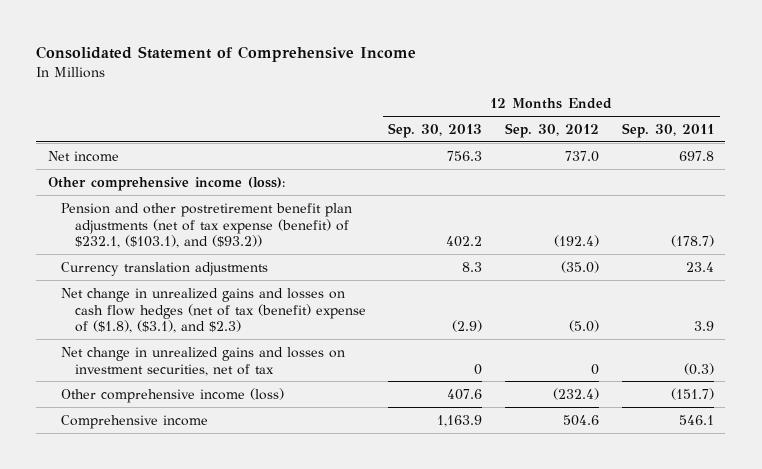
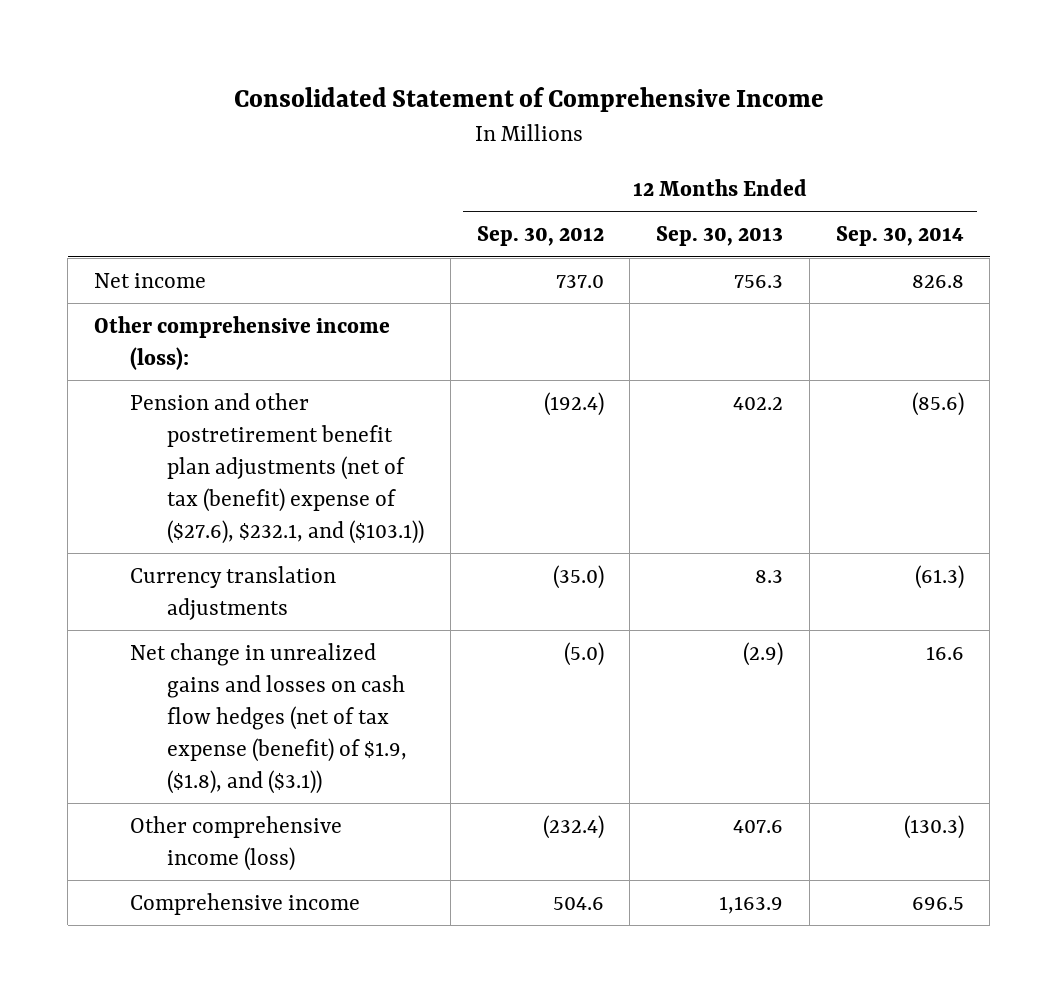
- | 12 Months Ended Sep. 30, 2013 | 12 Months Ended Sep. 30, 2012 | 12 Months Ended Sep. 30, 2011
+ | 12 Months Ended Sep. 30, 2012 | 12 Months Ended Sep. 30, 2013 | 12 Months Ended Sep. 30, 2014
- Pension and other postretirement benefit plan adjustments (net of tax expense (benefit) of $232.1, ($103.1), and ($93.2)) | 402.2 | (192.4) | (178.7)
+ Pension and other postretirement benefit plan adjustments (net of tax (benefit) expense of ($27.6), $232.1, and ($103.1)) | (192.4) | 402.2 | (85.6)
- Net change in unrealized gains and losses on cash flow hedges (net of tax (benefit) expense of ($1.8), ($3.1), and $2.3) | (2.9) | (5.0) | 3.9
- Net change in unrealized gains and losses on investment securities, net of tax | 0 | 0 | (0.3)
+ Net change in unrealized gains and losses on cash flow hedges (net of tax expense (benefit) of $1.9, ($1.8), and ($3.1)) | (5.0) | (2.9) | 16.6

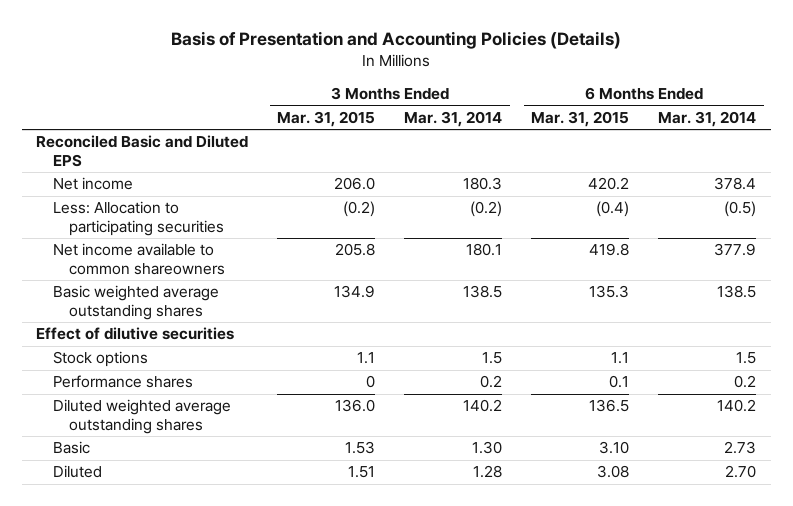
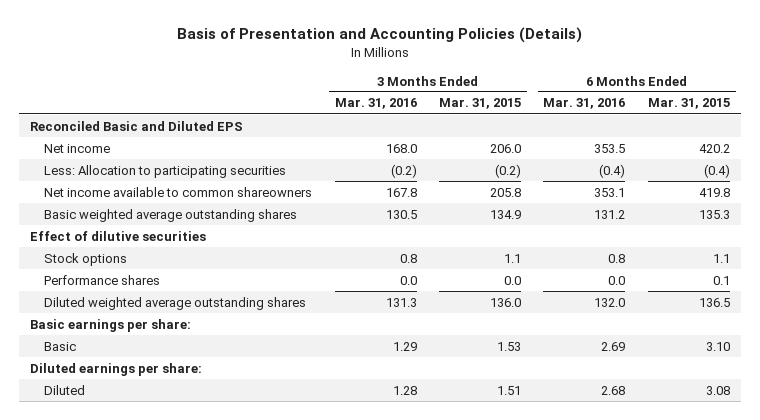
- | 3 Months Ended Mar. 31, 2015 | 3 Months Ended Mar. 31, 2014 | 6 Months Ended Mar. 31, 2015 | 6 Months Ended Mar. 31, 2014
+ | 3 Months Ended Mar. 31, 2016 | 3 Months Ended Mar. 31, 2015 | 6 Months Ended Mar. 31, 2016 | 6 Months Ended Mar. 31, 2015
- Performance shares | 0 | 0.2 | 0.1 | 0.2
+ Performance shares | 0.0 | 0.0 | 0.0 | 0.1
+ Basic earnings per share:
+ Diluted earnings per share:

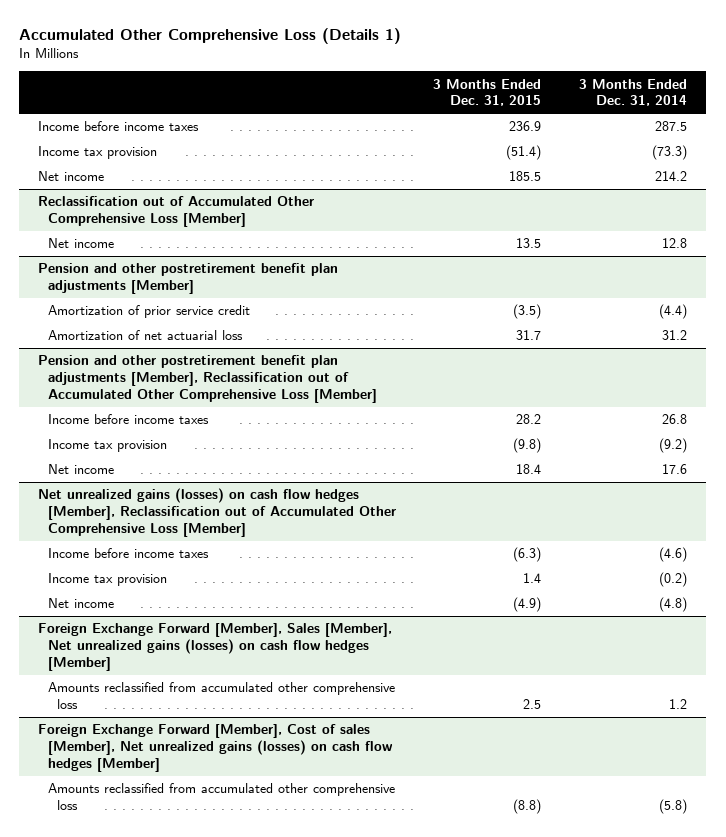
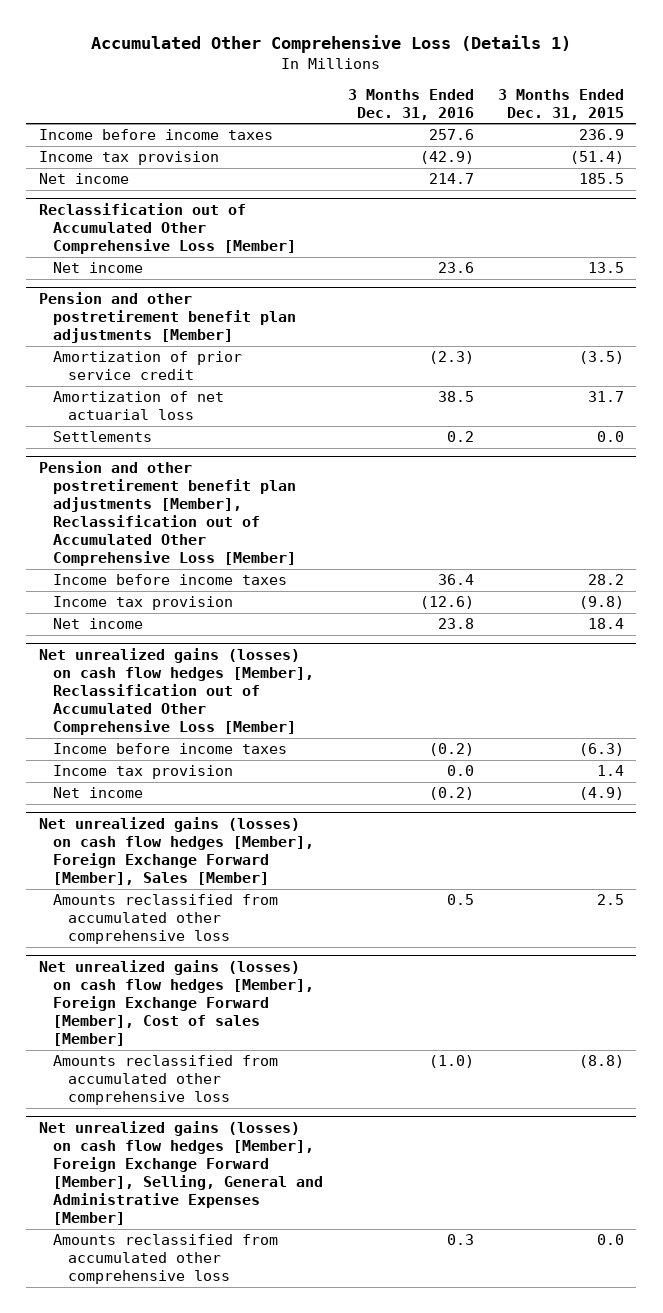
- | 3 Months Ended Dec. 31, 2015 | 3 Months Ended Dec. 31, 2014
+ | 3 Months Ended Dec. 31, 2016 | 3 Months Ended Dec. 31, 2015
@ Pension and other postretirement benefit plan adjustments [Member]
+ Settlements | 0.2 | 0.0
- Foreign Exchange Forward [Member], Sales [Member], Net unrealized gains (losses) on cash flow hedges [Member]
+ Net unrealized gains (losses) on cash flow hedges [Member], Foreign Exchange Forward [Member], Sales [Member]
- Foreign Exchange Forward [Member], Cost of sales [Member], Net unrealized gains (losses) on cash flow hedges [Member]
+ Net unrealized gains (losses) on cash flow hedges [Member], Foreign Exchange Forward [Member], Cost of sales [Member]
+ Net unrealized gains (losses) on cash flow hedges [Member], Foreign Exchange Forward [Member], Selling, General and Administrative Expenses [Member]
+ Amounts reclassified from accumulated other comprehensive loss | 0.3 | 0.0

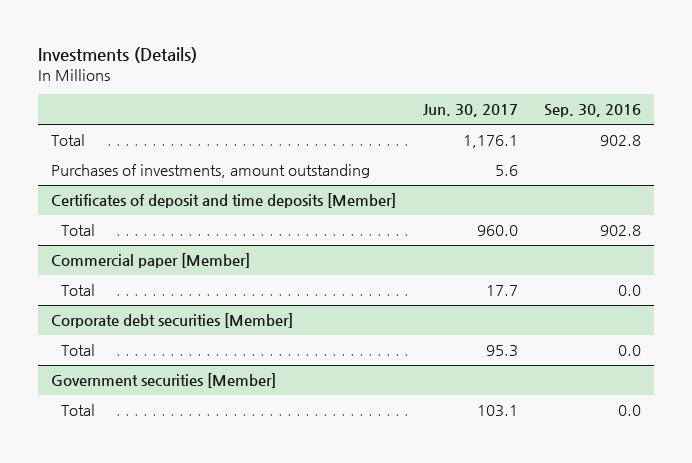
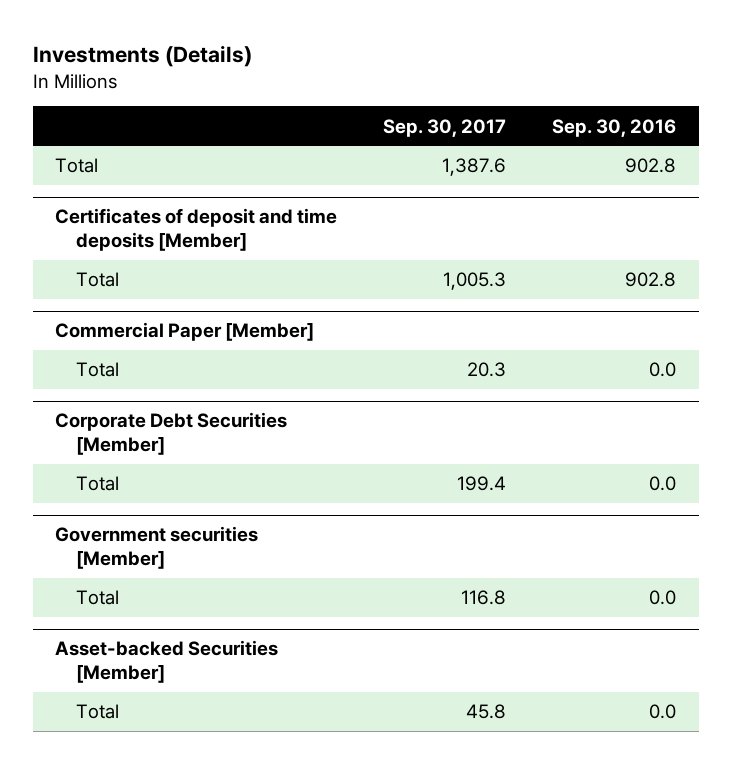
- | Jun. 30, 2017 | Sep. 30, 2016
+ | Sep. 30, 2017 | Sep. 30, 2016
- Purchases of investments, amount outstanding | 5.6 |
- Commercial paper [Member]
+ Commercial Paper [Member]
- Corporate debt securities [Member]
+ Corporate Debt Securities [Member]
+ Asset-backed Securities [Member]
+ Total | 45.8 | 0.0

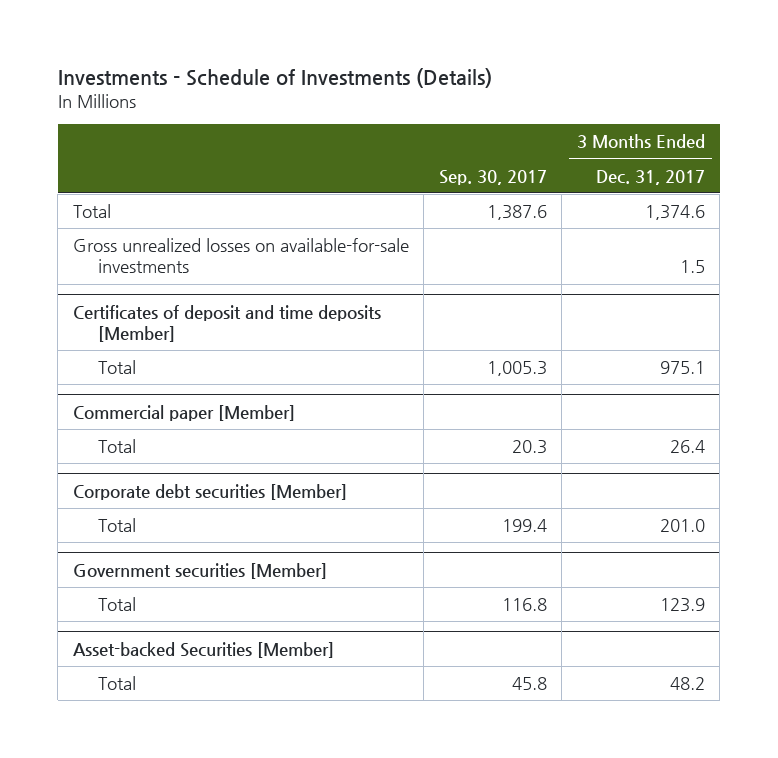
- Investments (Details)
+ Investments - Schedule of Investments (Details)
- | Sep. 30, 2017 | Sep. 30, 2016
+ | Sep. 30, 2017 | 3 Months Ended Dec. 31, 2017
+ Gross unrealized losses on available-for-sale investments | | 1.5
- Commercial Paper [Member]
+ Commercial paper [Member]
- Corporate Debt Securities [Member]
+ Corporate debt securities [Member]

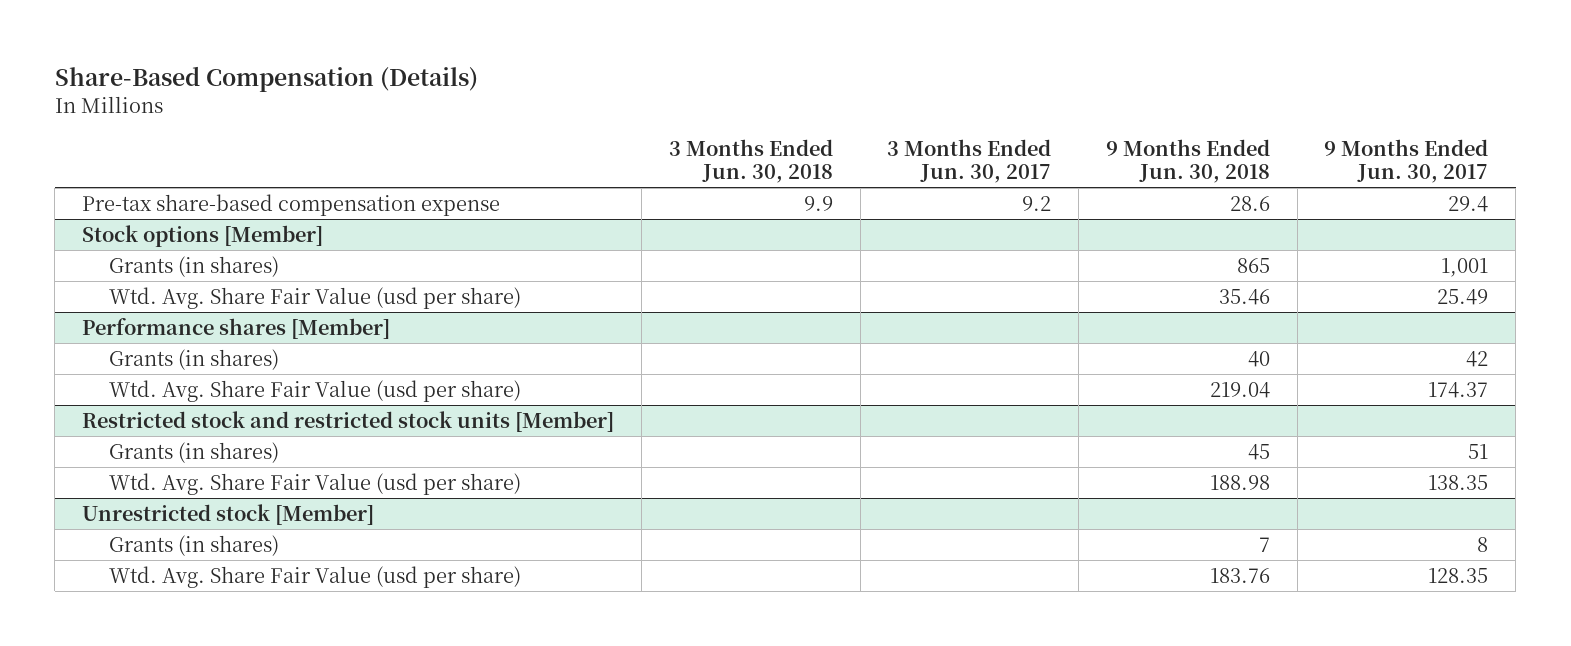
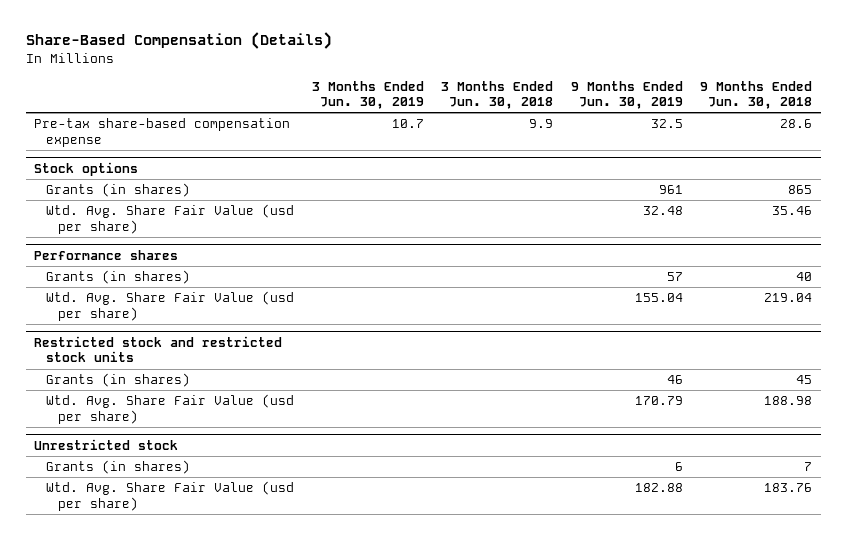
- | 3 Months Ended Jun. 30, 2018 | 3 Months Ended Jun. 30, 2017 | 9 Months Ended Jun. 30, 2018 | 9 Months Ended Jun. 30, 2017
+ | 3 Months Ended Jun. 30, 2019 | 3 Months Ended Jun. 30, 2018 | 9 Months Ended Jun. 30, 2019 | 9 Months Ended Jun. 30, 2018
- Stock options [Member]
+ Stock options
- Performance shares [Member]
+ Performance shares
- Restricted stock and restricted stock units [Member]
+ Restricted stock and restricted stock units
- Unrestricted stock [Member]
+ Unrestricted stock

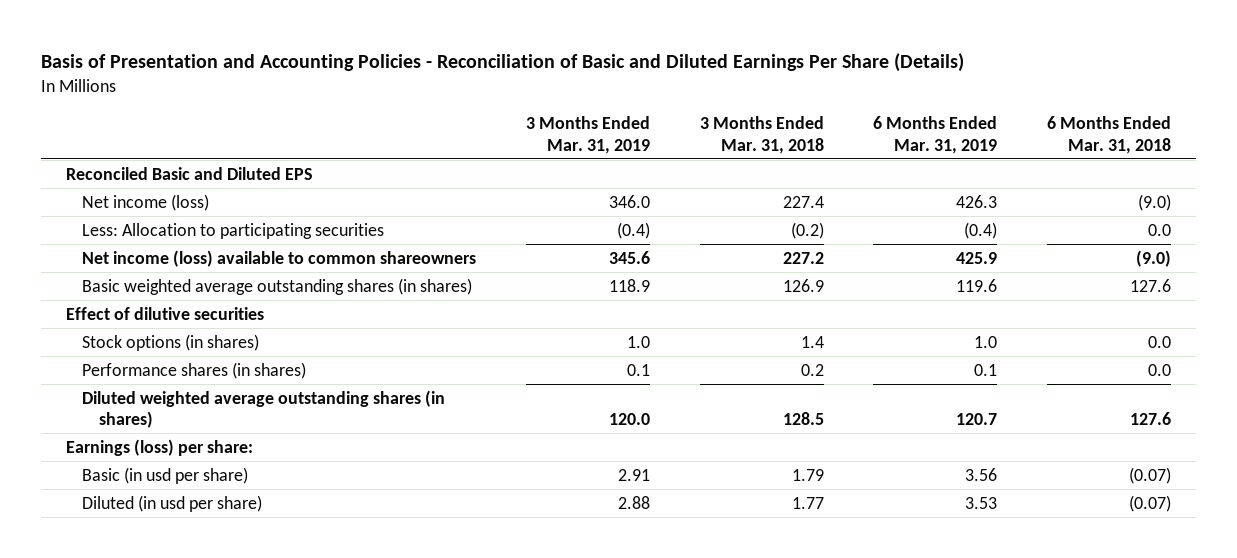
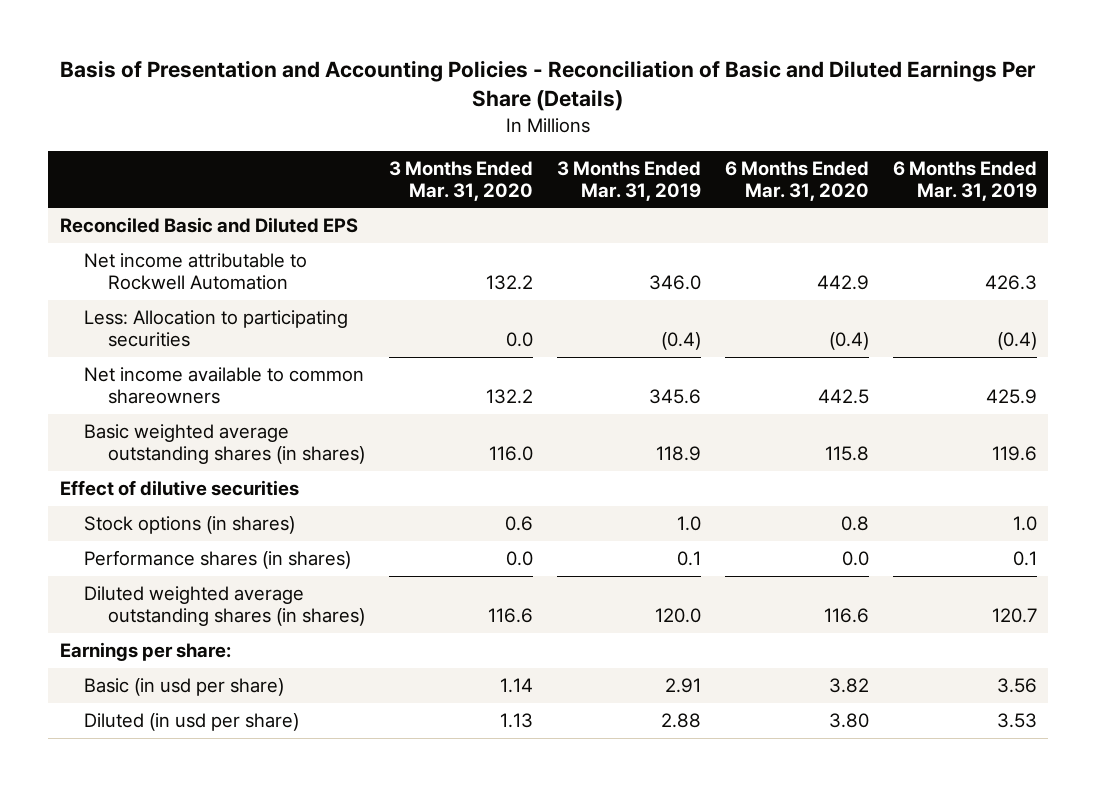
- | 3 Months Ended Mar. 31, 2019 | 3 Months Ended Mar. 31, 2018 | 6 Months Ended Mar. 31, 2019 | 6 Months Ended Mar. 31, 2018
+ | 3 Months Ended Mar. 31, 2020 | 3 Months Ended Mar. 31, 2019 | 6 Months Ended Mar. 31, 2020 | 6 Months Ended Mar. 31, 2019
- Net income (loss) | 346.0 | 227.4 | 426.3 | (9.0)
+ Net income attributable to Rockwell Automation | 132.2 | 346.0 | 442.9 | 426.3
- Net income (loss) available to common shareowners | 345.6 | 227.2 | 425.9 | (9.0)
+ Net income available to common shareowners | 132.2 | 345.6 | 442.5 | 425.9
- Earnings (loss) per share:
+ Earnings per share:

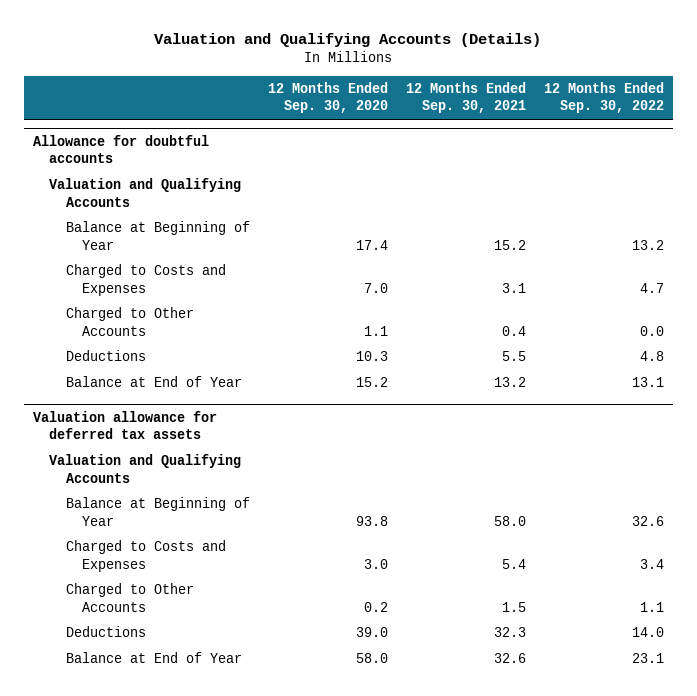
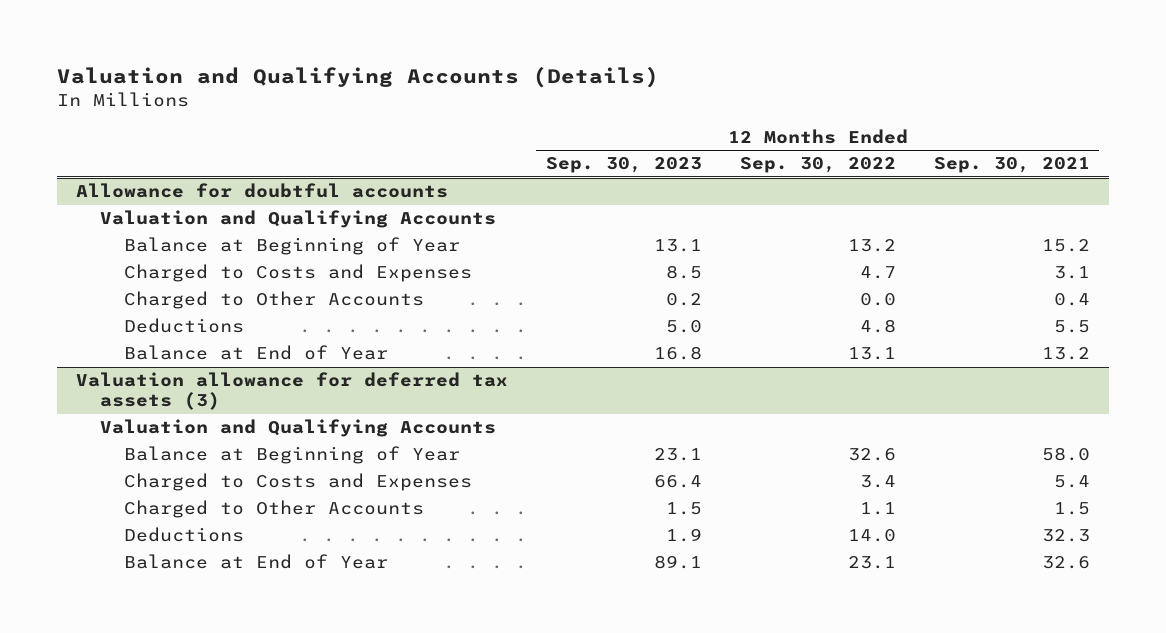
- | 12 Months Ended Sep. 30, 2020 | 12 Months Ended Sep. 30, 2021 | 12 Months Ended Sep. 30, 2022
+ | 12 Months Ended Sep. 30, 2023 | 12 Months Ended Sep. 30, 2022 | 12 Months Ended Sep. 30, 2021
- Valuation allowance for deferred tax assets
+ Valuation allowance for deferred tax assets (3)

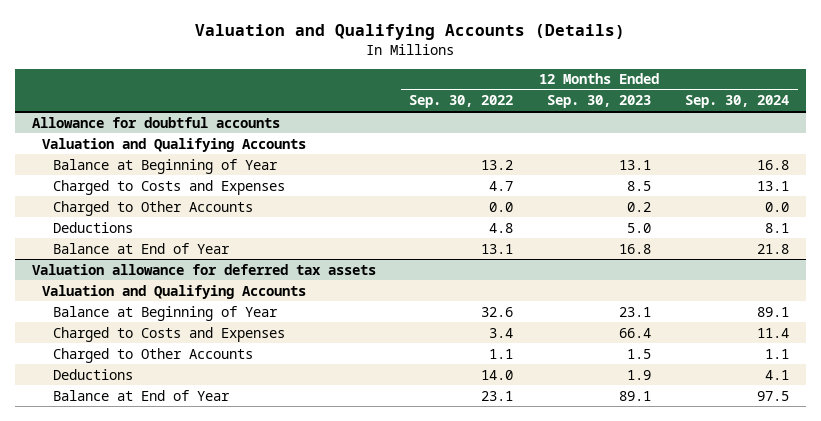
- | 12 Months Ended Sep. 30, 2023 | 12 Months Ended Sep. 30, 2022 | 12 Months Ended Sep. 30, 2021
+ | 12 Months Ended Sep. 30, 2022 | 12 Months Ended Sep. 30, 2023 | 12 Months Ended Sep. 30, 2024
- Valuation allowance for deferred tax assets (3)
+ Valuation allowance for deferred tax assets

